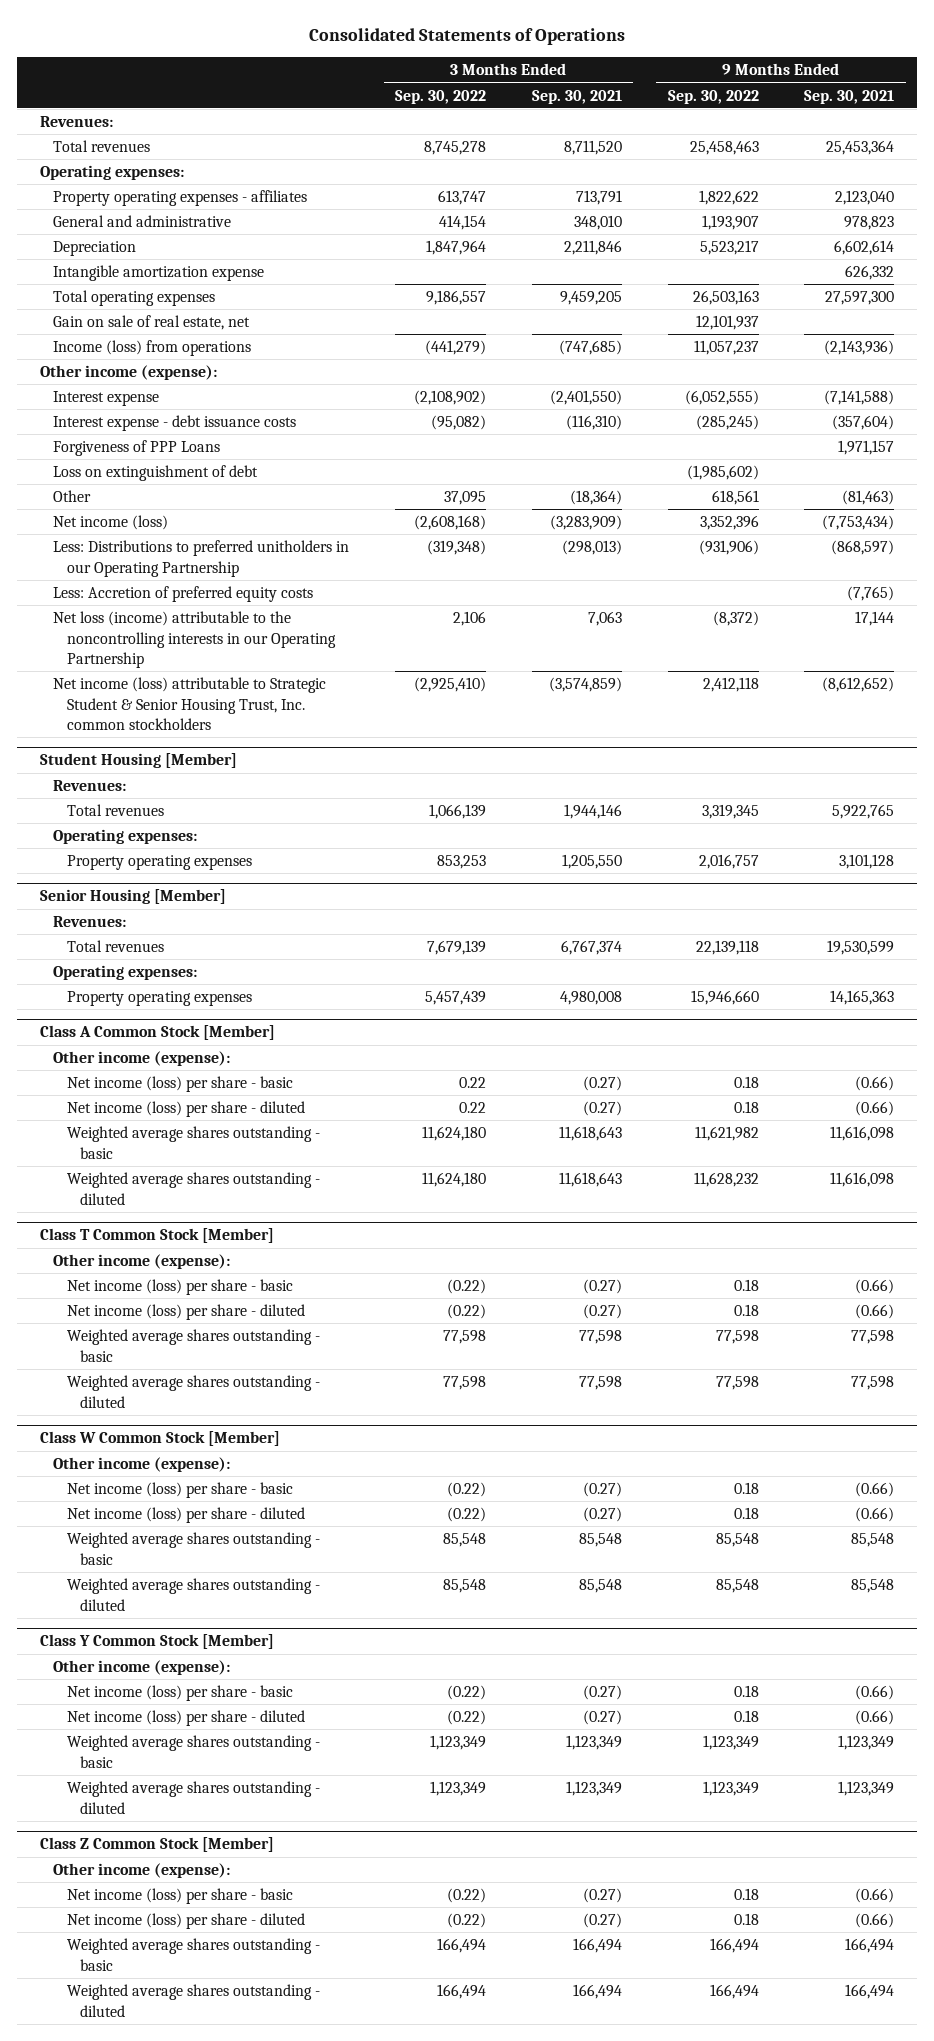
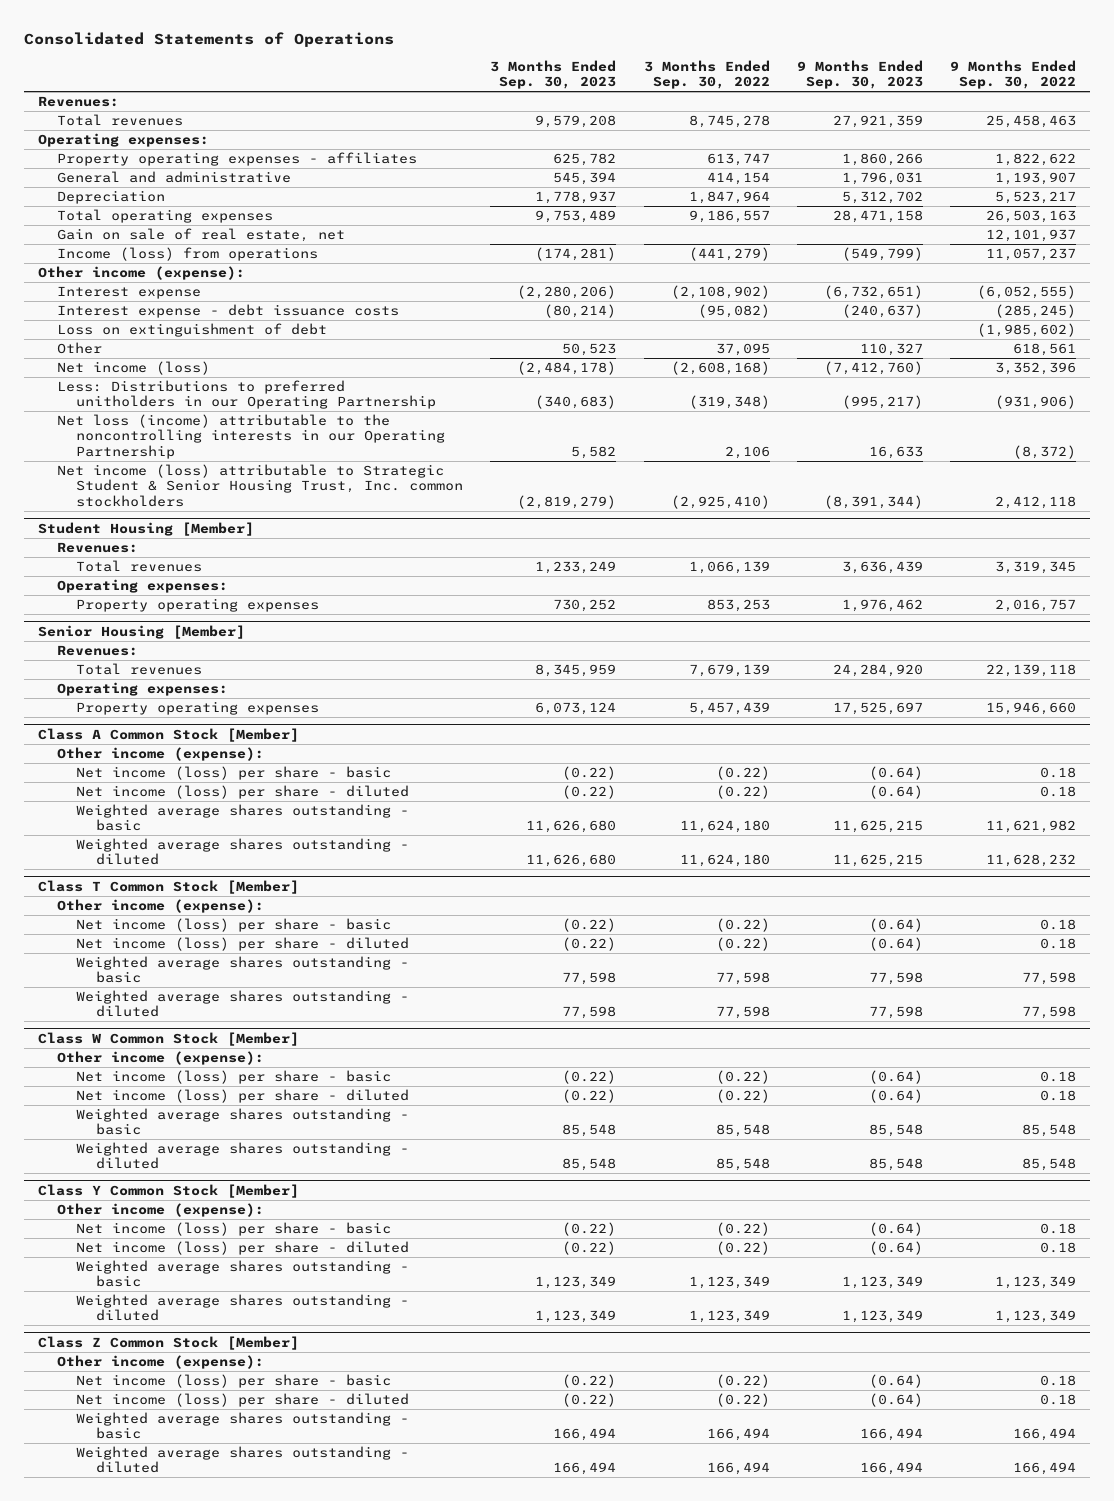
- | 3 Months Ended Sep. 30, 2022 | 3 Months Ended Sep. 30, 2021 | 9 Months Ended Sep. 30, 2022 | 9 Months Ended Sep. 30, 2021
+ | 3 Months Ended Sep. 30, 2023 | 3 Months Ended Sep. 30, 2022 | 9 Months Ended Sep. 30, 2023 | 9 Months Ended Sep. 30, 2022
- Intangible amortization expense | | | | 626,332
- Forgiveness of PPP Loans | | | | 1,971,157
- Less: Accretion of preferred equity costs | | | | (7,765)
@ Class A Common Stock [Member]
- Net income (loss) per share - basic | 0.22 | (0.27) | 0.18 | (0.66)
- Net income (loss) per share - diluted | 0.22 | (0.27) | 0.18 | (0.66)
+ Net income (loss) per share - basic | (0.22) | (0.22) | (0.64) | 0.18
+ Net income (loss) per share - diluted | (0.22) | (0.22) | (0.64) | 0.18

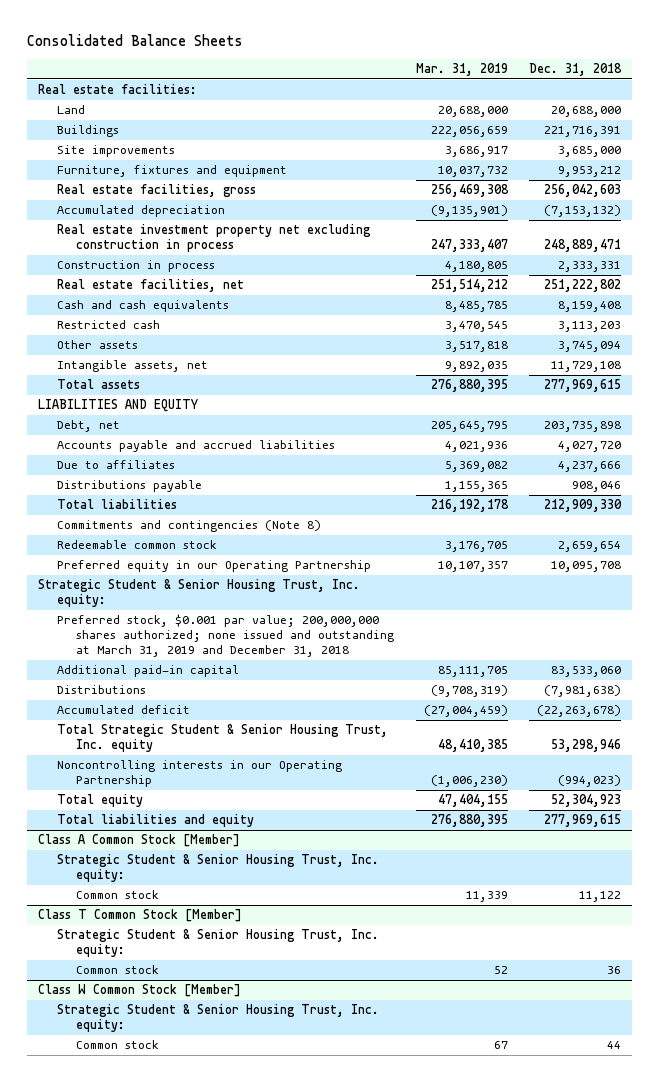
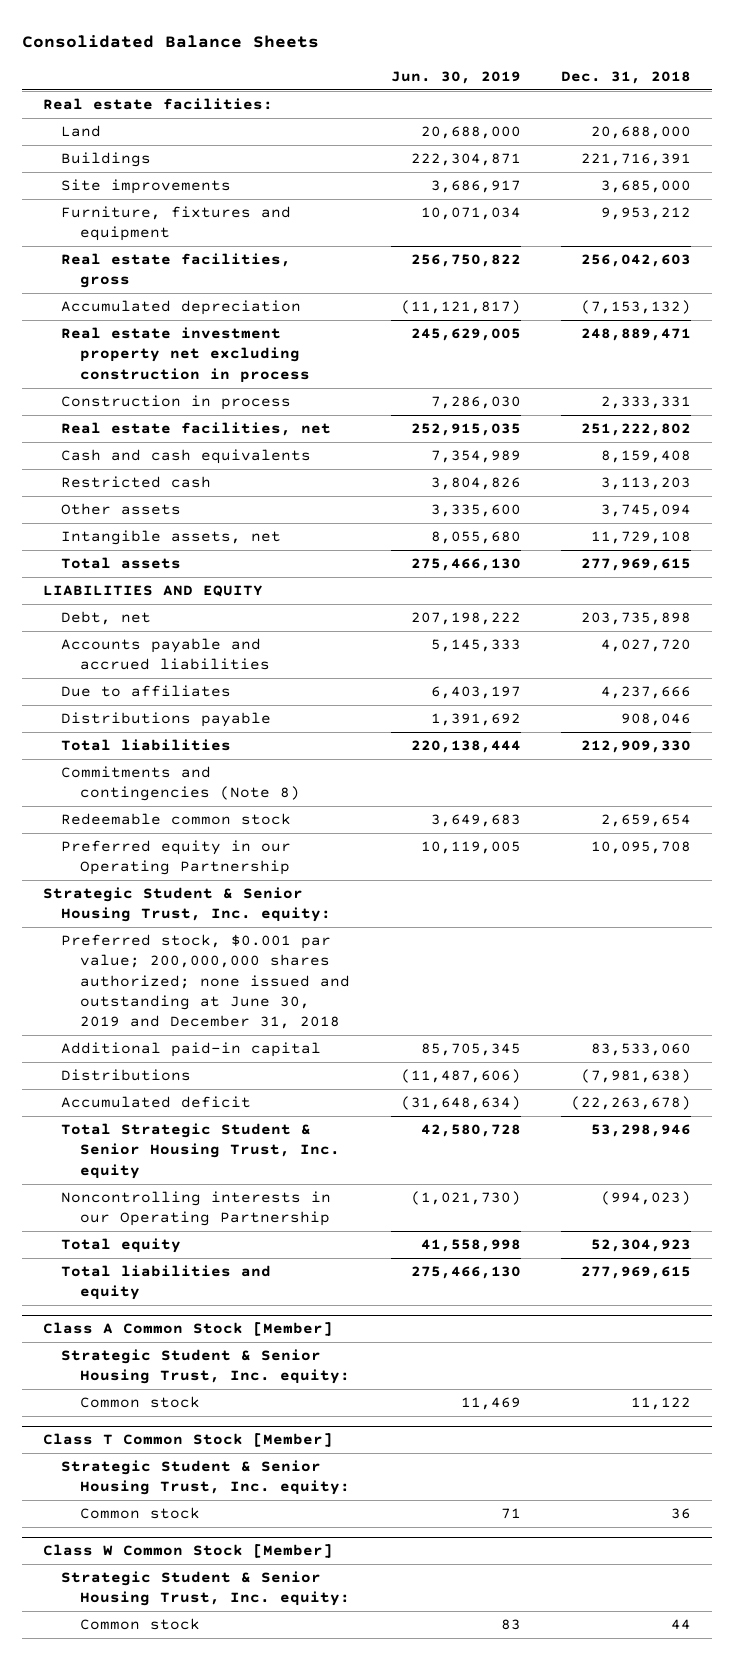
- | Mar. 31, 2019 | Dec. 31, 2018
+ | Jun. 30, 2019 | Dec. 31, 2018
- Preferred stock, $0.001 par value; 200,000,000 shares authorized; none issued and outstanding at March 31, 2019 and December 31, 2018
+ Preferred stock, $0.001 par value; 200,000,000 shares authorized; none issued and outstanding at June 30, 2019 and December 31, 2018

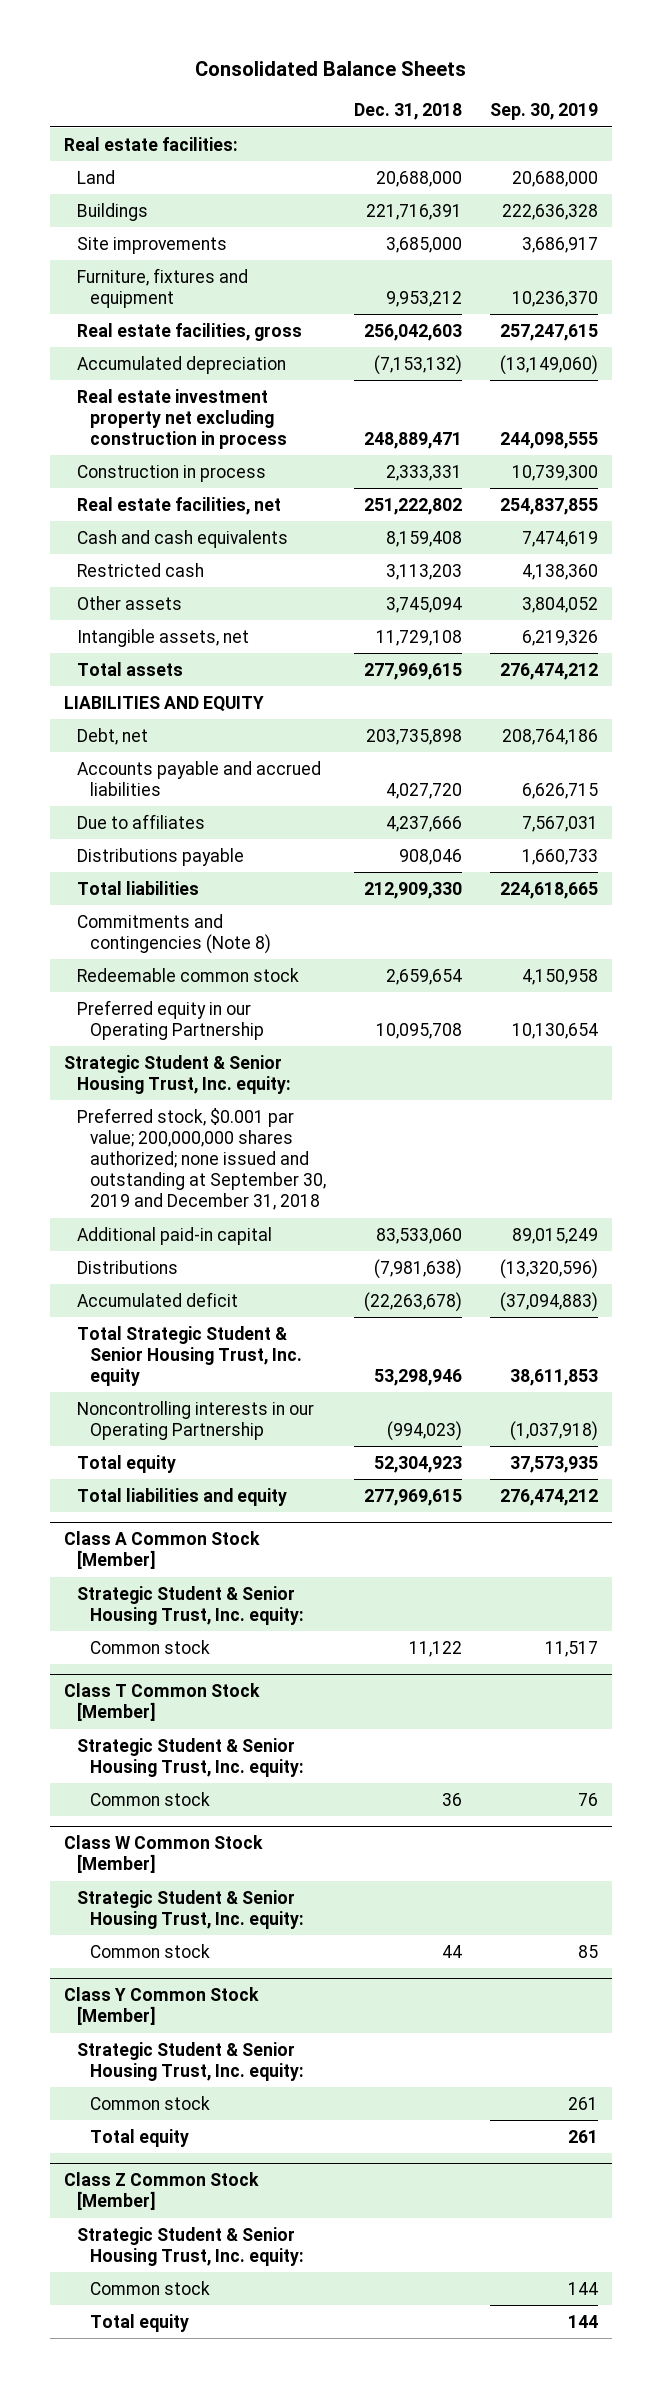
- | Jun. 30, 2019 | Dec. 31, 2018
+ | Dec. 31, 2018 | Sep. 30, 2019
- Preferred stock, $0.001 par value; 200,000,000 shares authorized; none issued and outstanding at June 30, 2019 and December 31, 2018
+ Preferred stock, $0.001 par value; 200,000,000 shares authorized; none issued and outstanding at September 30, 2019 and December 31, 2018
+ Class Y Common Stock [Member]
+ Strategic Student & Senior Housing Trust, Inc. equity:
+ Common stock | | 261
+ Total equity | | 261
+ Class Z Common Stock [Member]
+ Strategic Student & Senior Housing Trust, Inc. equity:
+ Common stock | | 144
+ Total equity | | 144

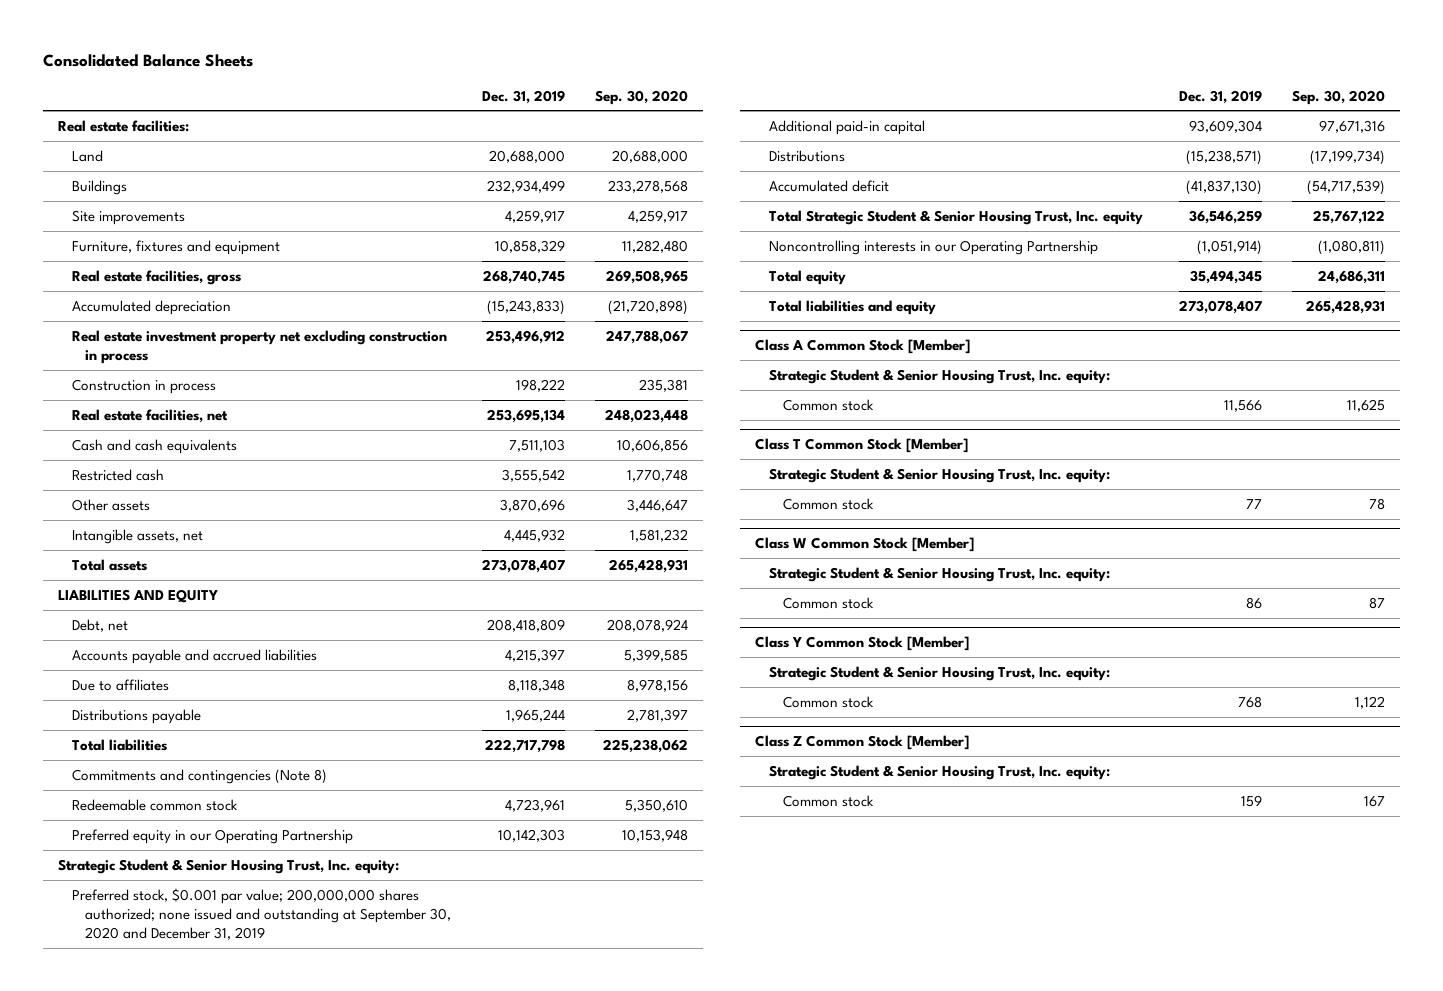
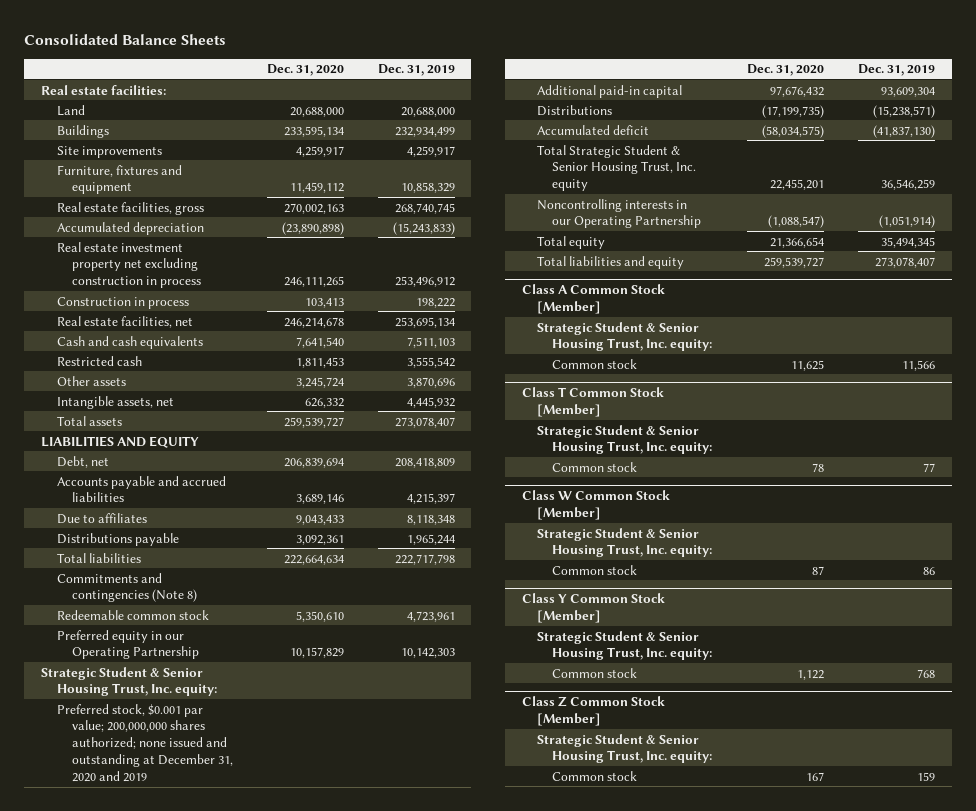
- | Dec. 31, 2019 | Sep. 30, 2020
+ | Dec. 31, 2020 | Dec. 31, 2019
- Preferred stock, $0.001 par value; 200,000,000 shares authorized; none issued and outstanding at September 30, 2020 and December 31, 2019
+ Preferred stock, $0.001 par value; 200,000,000 shares authorized; none issued and outstanding at December 31, 2020 and 2019

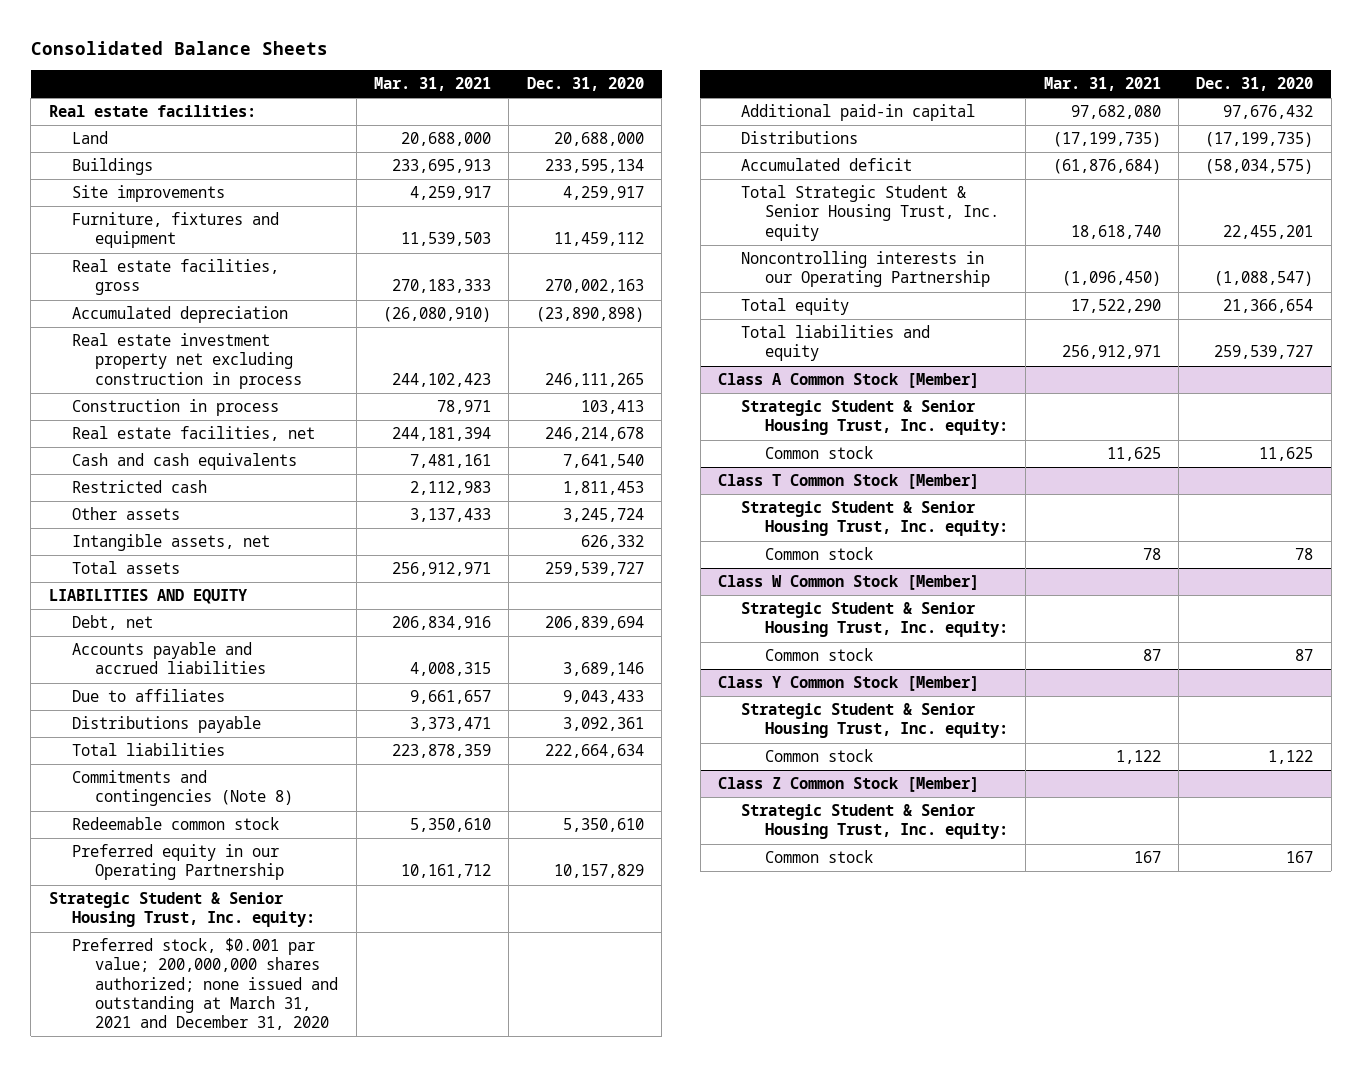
- | Dec. 31, 2020 | Dec. 31, 2019
+ | Mar. 31, 2021 | Dec. 31, 2020
- Preferred stock, $0.001 par value; 200,000,000 shares authorized; none issued and outstanding at December 31, 2020 and 2019
+ Preferred stock, $0.001 par value; 200,000,000 shares authorized; none issued and outstanding at March 31, 2021 and December 31, 2020

